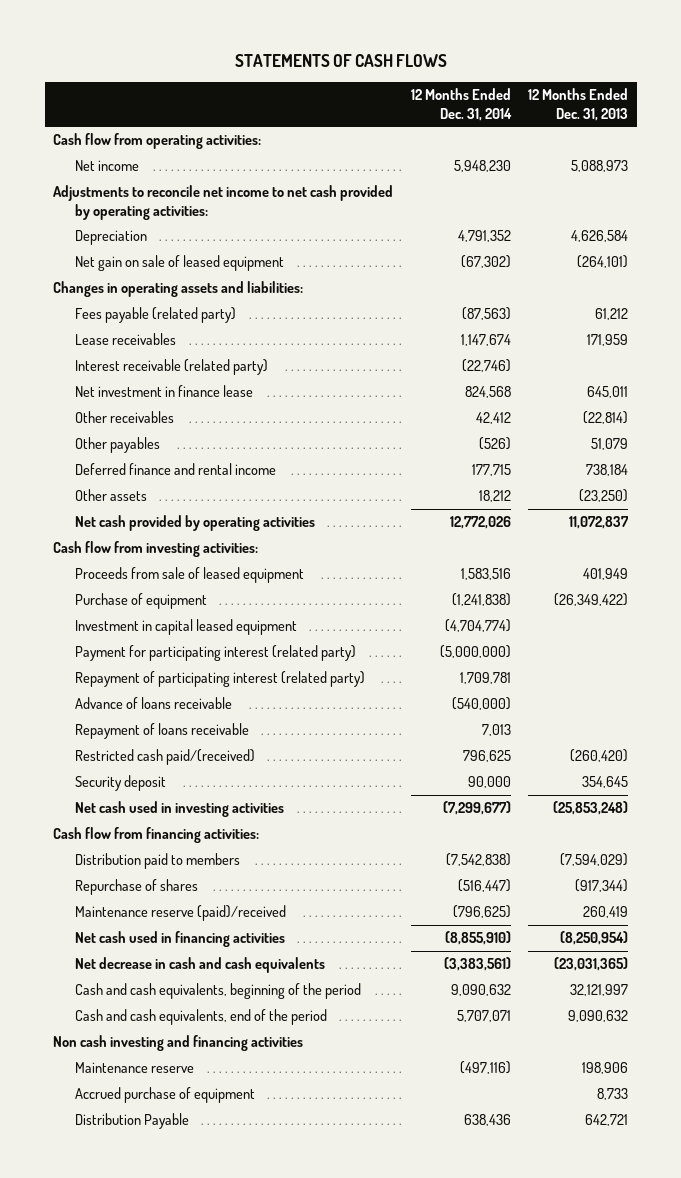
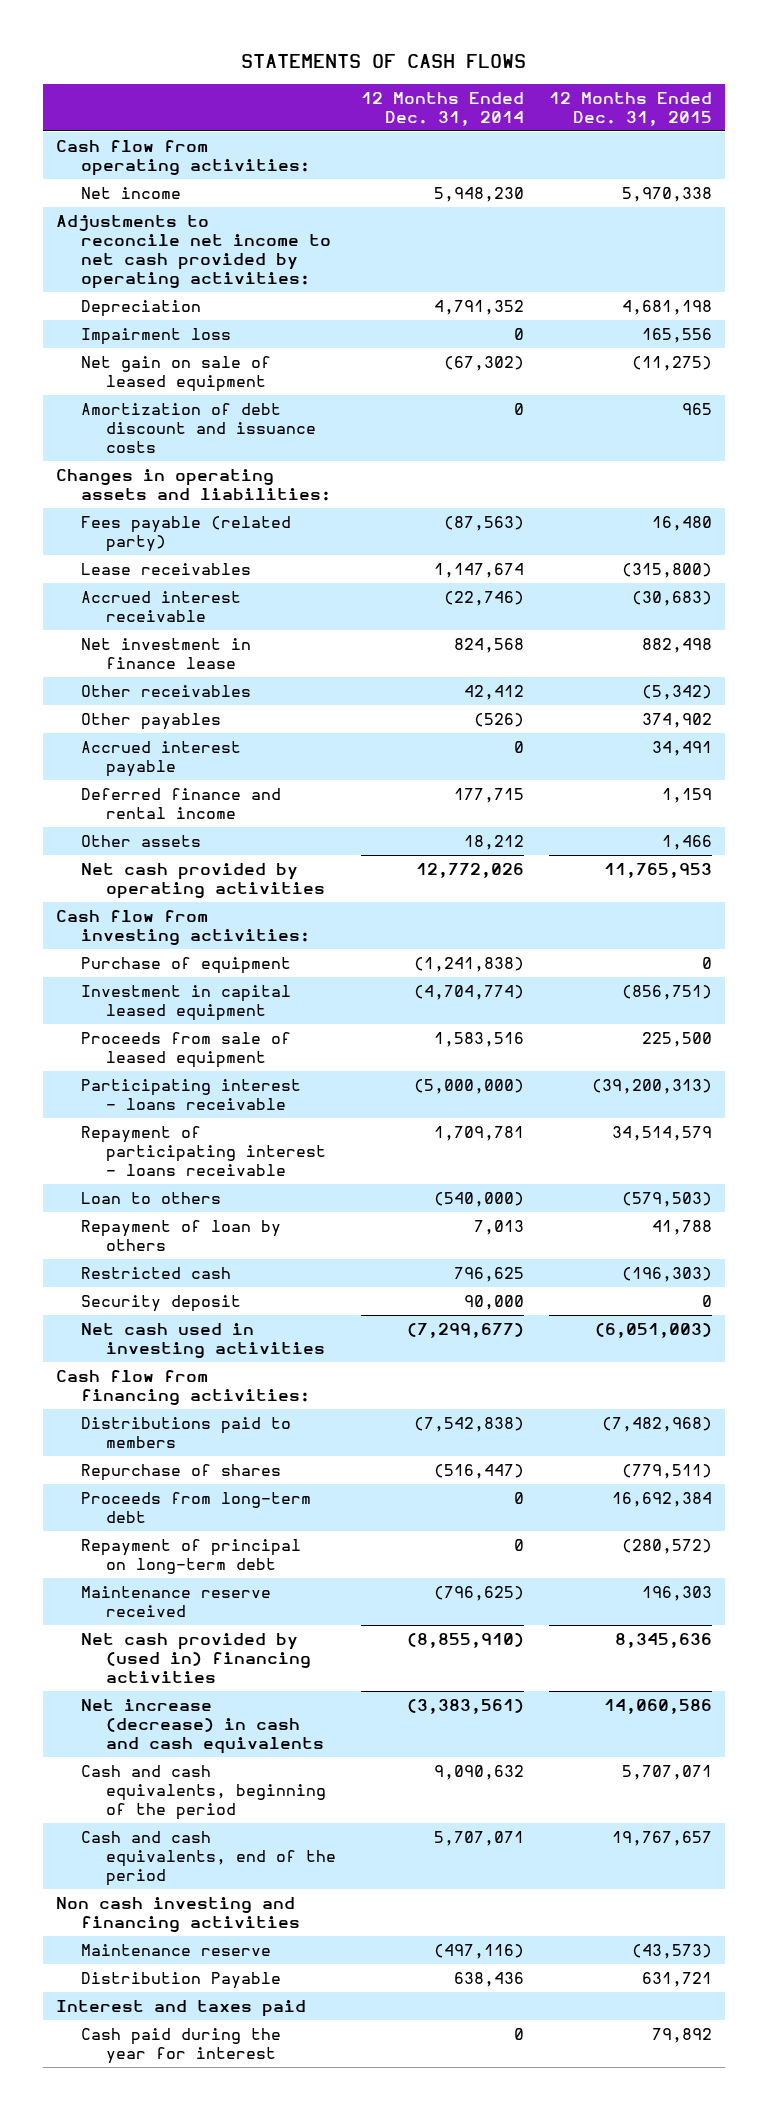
- | 12 Months Ended Dec. 31, 2014 | 12 Months Ended Dec. 31, 2013
+ | 12 Months Ended Dec. 31, 2014 | 12 Months Ended Dec. 31, 2015
+ Impairment loss | 0 | 165,556
+ Amortization of debt discount and issuance costs | 0 | 965
- Interest receivable (related party) | (22,746) |
+ Accrued interest receivable | (22,746) | (30,683)
+ Accrued interest payable | 0 | 34,491
- Payment for participating interest (related party) | (5,000,000) |
- Repayment of participating interest (related party) | 1,709,781 |
- Advance of loans receivable | (540,000) |
- Repayment of loans receivable | 7,013 |
- Restricted cash paid/(received) | 796,625 | (260,420)
moved down: Proceeds from sale of leased equipment | 1,583,516 | 225,500
+ Participating interest - loans receivable | (5,000,000) | (39,200,313)
+ Repayment of participating interest - loans receivable | 1,709,781 | 34,514,579
+ Loan to others | (540,000) | (579,503)
+ Repayment of loan by others | 7,013 | 41,788
+ Restricted cash | 796,625 | (196,303)
- Distribution paid to members | (7,542,838) | (7,594,029)
+ Distributions paid to members | (7,542,838) | (7,482,968)
- Maintenance reserve (paid)/received | (796,625) | 260,419
- Net cash used in financing activities | (8,855,910) | (8,250,954)
- Net decrease in cash and cash equivalents | (3,383,561) | (23,031,365)
+ Proceeds from long-term debt | 0 | 16,692,384
+ Repayment of principal on long-term debt | 0 | (280,572)
+ Maintenance reserve received | (796,625) | 196,303
+ Net cash provided by (used in) financing activities | (8,855,910) | 8,345,636
+ Net increase (decrease) in cash and cash equivalents | (3,383,561) | 14,060,586
- Accrued purchase of equipment | | 8,733
+ Interest and taxes paid
+ Cash paid during the year for interest | 0 | 79,892

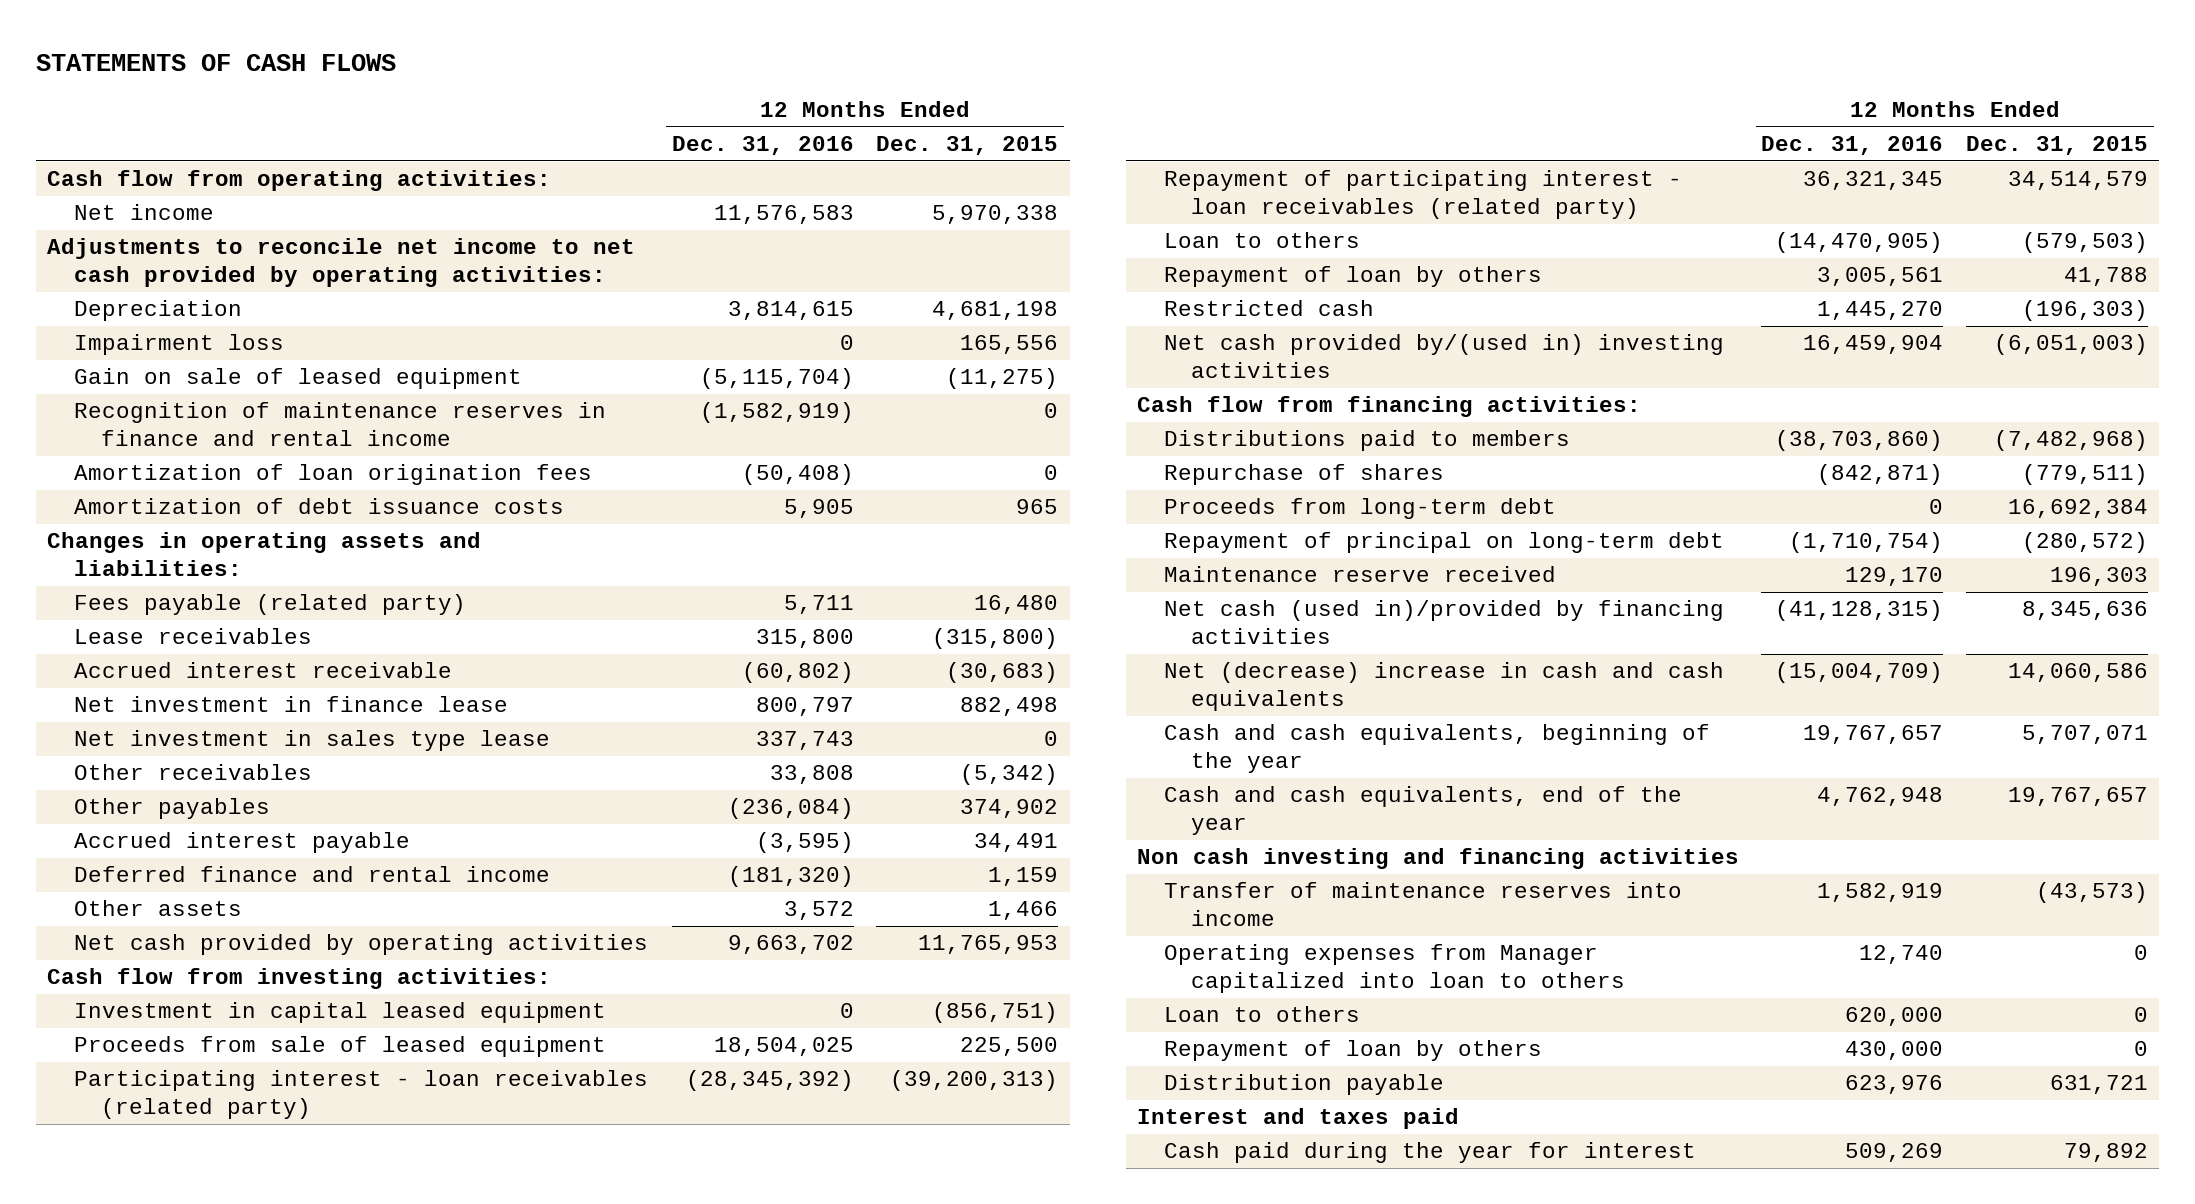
- | 12 Months Ended Dec. 31, 2014 | 12 Months Ended Dec. 31, 2015
+ | 12 Months Ended Dec. 31, 2016 | 12 Months Ended Dec. 31, 2015
- Net gain on sale of leased equipment | (67,302) | (11,275)
- Amortization of debt discount and issuance costs | 0 | 965
+ Gain on sale of leased equipment | (5,115,704) | (11,275)
+ Recognition of maintenance reserves in finance and rental income | (1,582,919) | 0
+ Amortization of loan origination fees | (50,408) | 0
+ Amortization of debt issuance costs | 5,905 | 965
+ Net investment in sales type lease | 337,743 | 0
- Purchase of equipment | (1,241,838) | 0
- Participating interest - loans receivable | (5,000,000) | (39,200,313)
- Repayment of participating interest - loans receivable | 1,709,781 | 34,514,579
+ Participating interest - loan receivables (related party) | (28,345,392) | (39,200,313)
+ Repayment of participating interest - loan receivables (related party) | 36,321,345 | 34,514,579
- Security deposit | 90,000 | 0
- Net cash used in investing activities | (7,299,677) | (6,051,003)
+ Net cash provided by/(used in) investing activities | 16,459,904 | (6,051,003)
- Net cash provided by (used in) financing activities | (8,855,910) | 8,345,636
- Net increase (decrease) in cash and cash equivalents | (3,383,561) | 14,060,586
- Cash and cash equivalents, beginning of the period | 9,090,632 | 5,707,071
- Cash and cash equivalents, end of the period | 5,707,071 | 19,767,657
+ Net cash (used in)/provided by financing activities | (41,128,315) | 8,345,636
+ Net (decrease) increase in cash and cash equivalents | (15,004,709) | 14,060,586
+ Cash and cash equivalents, beginning of the year | 19,767,657 | 5,707,071
+ Cash and cash equivalents, end of the year | 4,762,948 | 19,767,657
- Maintenance reserve | (497,116) | (43,573)
- Distribution Payable | 638,436 | 631,721
+ Transfer of maintenance reserves into income | 1,582,919 | (43,573)
+ Operating expenses from Manager capitalized into loan to others | 12,740 | 0
+ Loan to others | 620,000 | 0
+ Repayment of loan by others | 430,000 | 0
+ Distribution payable | 623,976 | 631,721

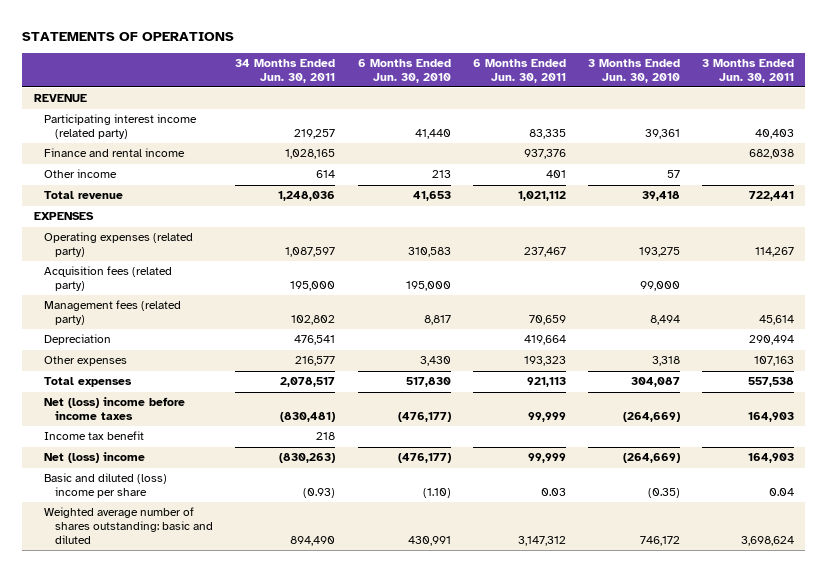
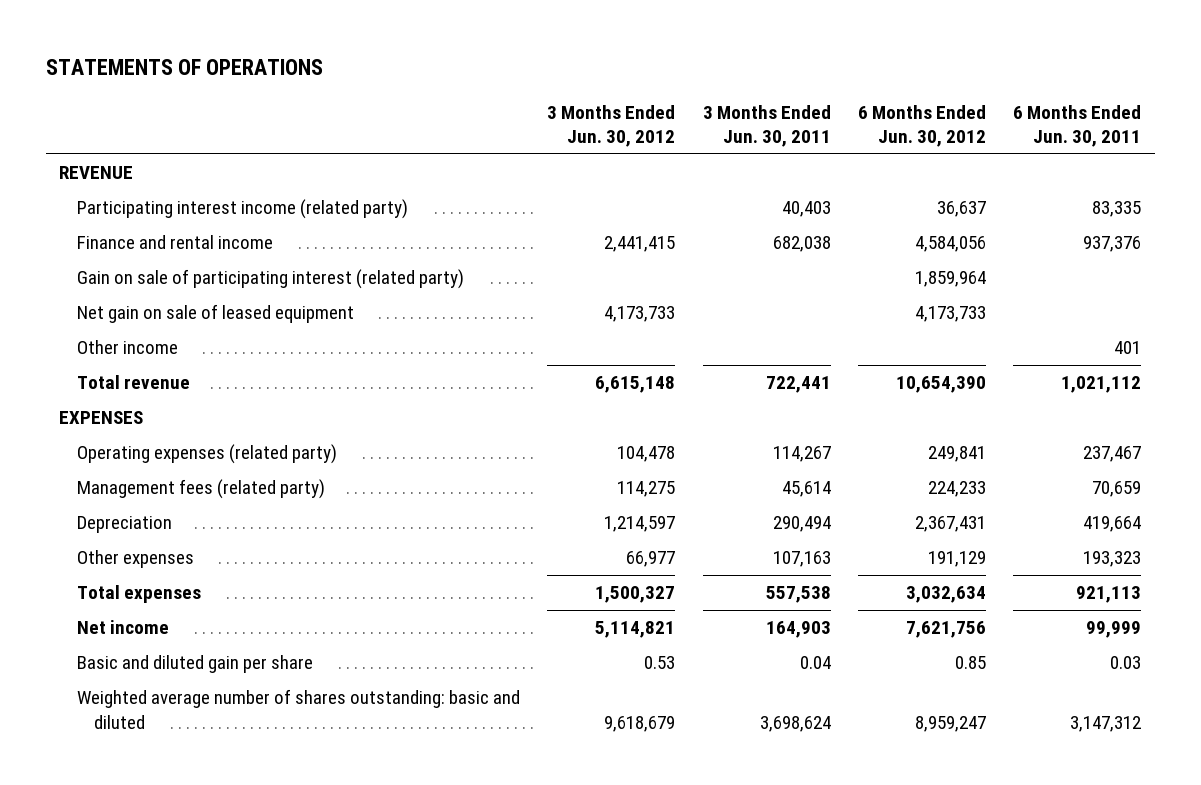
- | 34 Months Ended Jun. 30, 2011 | 6 Months Ended Jun. 30, 2010 | 6 Months Ended Jun. 30, 2011 | 3 Months Ended Jun. 30, 2010 | 3 Months Ended Jun. 30, 2011
+ | 3 Months Ended Jun. 30, 2012 | 3 Months Ended Jun. 30, 2011 | 6 Months Ended Jun. 30, 2012 | 6 Months Ended Jun. 30, 2011
+ Gain on sale of participating interest (related party) | | | 1,859,964 |
+ Net gain on sale of leased equipment | 4,173,733 | | 4,173,733 |
- Acquisition fees (related party) | 195,000 | 195,000 | | 99,000 |
- Net (loss) income before income taxes | (830,481) | (476,177) | 99,999 | (264,669) | 164,903
- Income tax benefit | 218 | | | |
- Net (loss) income | (830,263) | (476,177) | 99,999 | (264,669) | 164,903
- Basic and diluted (loss) income per share | (0.93) | (1.10) | 0.03 | (0.35) | 0.04
+ Net income | 5,114,821 | 164,903 | 7,621,756 | 99,999
+ Basic and diluted gain per share | 0.53 | 0.04 | 0.85 | 0.03

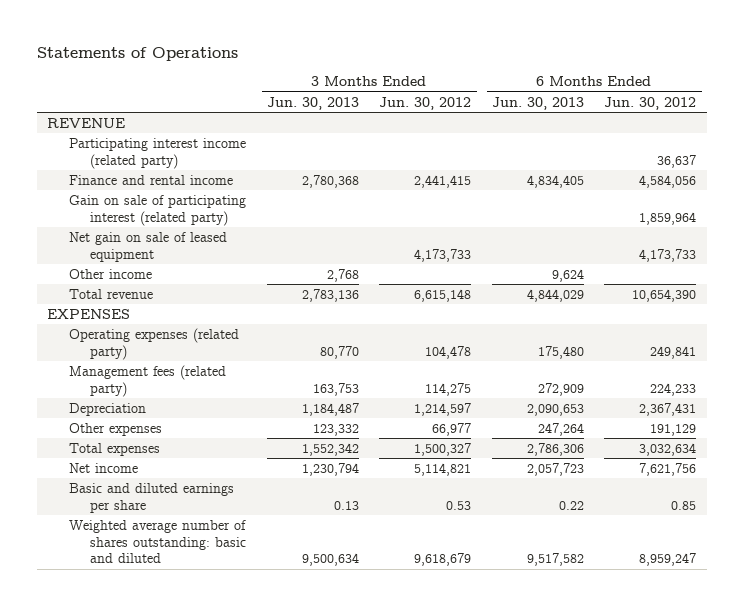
- STATEMENTS OF OPERATIONS
+ Statements of Operations
- | 3 Months Ended Jun. 30, 2012 | 3 Months Ended Jun. 30, 2011 | 6 Months Ended Jun. 30, 2012 | 6 Months Ended Jun. 30, 2011
+ | 3 Months Ended Jun. 30, 2013 | 3 Months Ended Jun. 30, 2012 | 6 Months Ended Jun. 30, 2013 | 6 Months Ended Jun. 30, 2012
- Basic and diluted gain per share | 0.53 | 0.04 | 0.85 | 0.03
+ Basic and diluted earnings per share | 0.13 | 0.53 | 0.22 | 0.85

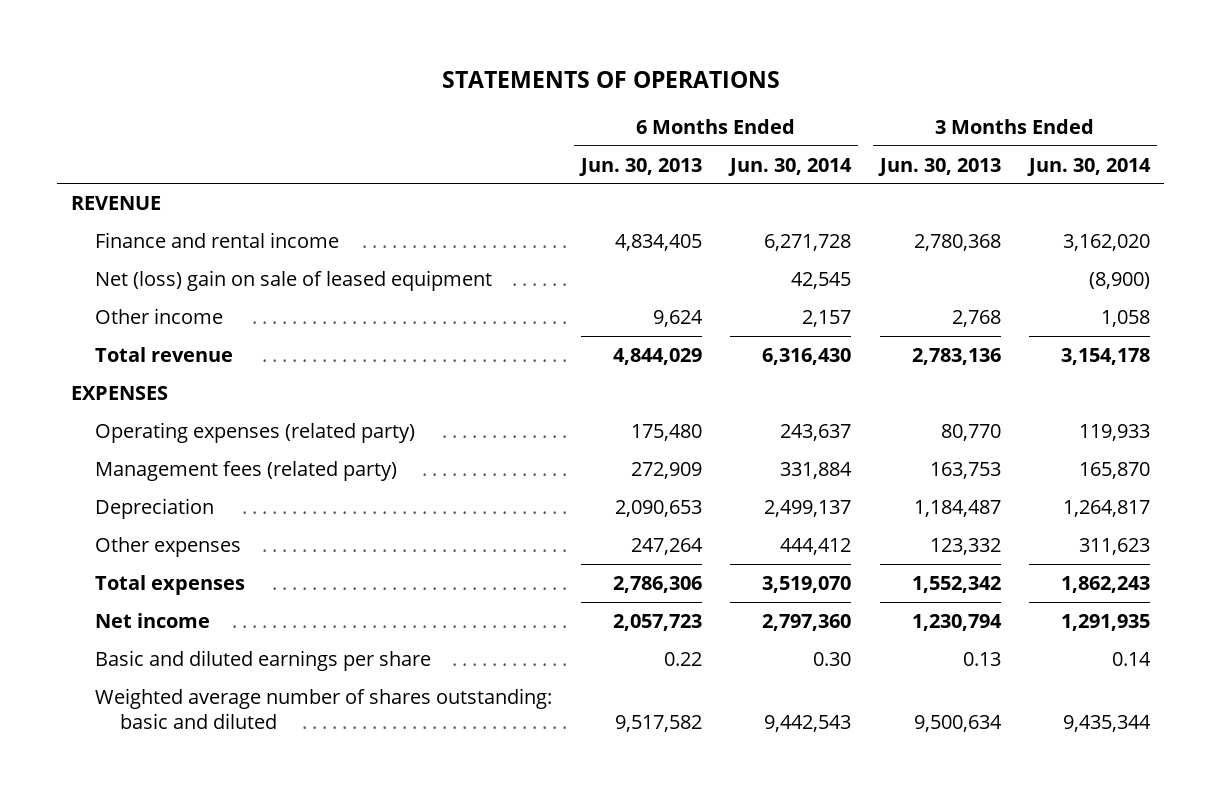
- Statements of Operations
+ STATEMENTS OF OPERATIONS
- | 3 Months Ended Jun. 30, 2013 | 3 Months Ended Jun. 30, 2012 | 6 Months Ended Jun. 30, 2013 | 6 Months Ended Jun. 30, 2012
+ | 6 Months Ended Jun. 30, 2013 | 6 Months Ended Jun. 30, 2014 | 3 Months Ended Jun. 30, 2013 | 3 Months Ended Jun. 30, 2014
- Participating interest income (related party) | | | | 36,637
- Gain on sale of participating interest (related party) | | | | 1,859,964
- Net gain on sale of leased equipment | | 4,173,733 | | 4,173,733
+ Net (loss) gain on sale of leased equipment | | 42,545 | | (8,900)

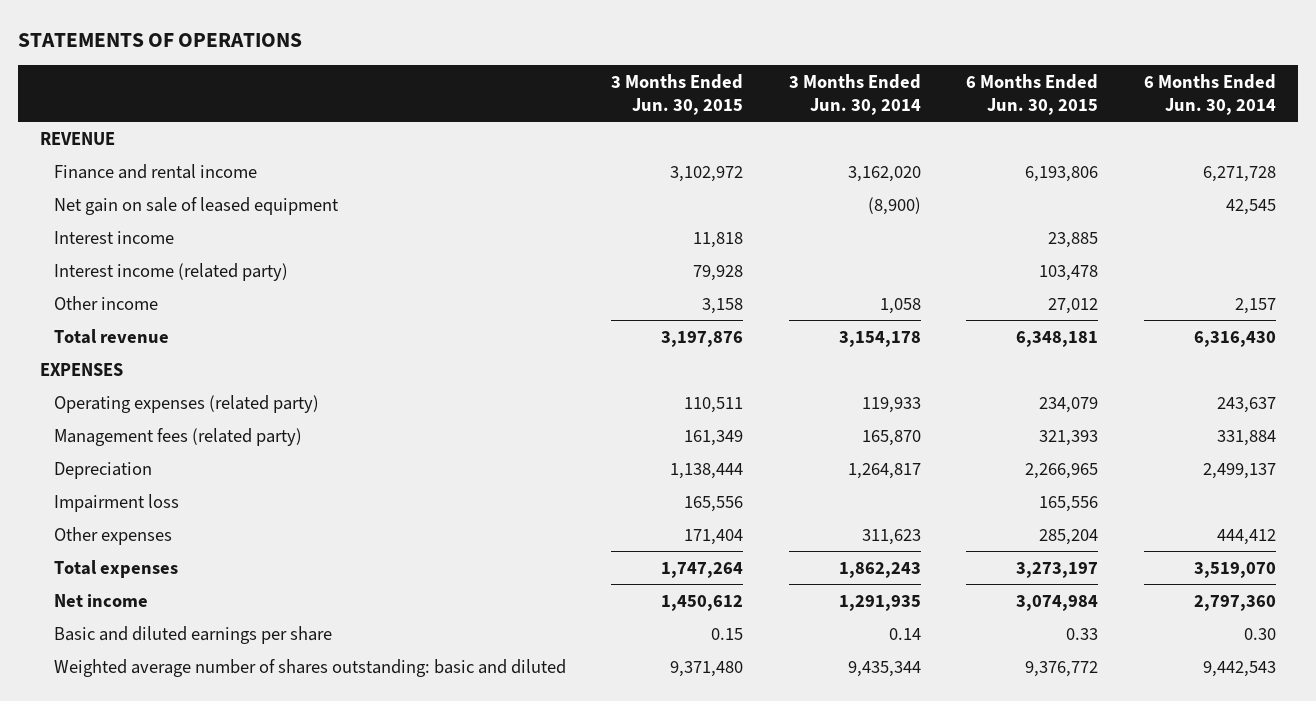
- | 6 Months Ended Jun. 30, 2013 | 6 Months Ended Jun. 30, 2014 | 3 Months Ended Jun. 30, 2013 | 3 Months Ended Jun. 30, 2014
+ | 3 Months Ended Jun. 30, 2015 | 3 Months Ended Jun. 30, 2014 | 6 Months Ended Jun. 30, 2015 | 6 Months Ended Jun. 30, 2014
- Net (loss) gain on sale of leased equipment | | 42,545 | | (8,900)
+ Net gain on sale of leased equipment | | (8,900) | | 42,545
+ Interest income | 11,818 | | 23,885 |
+ Interest income (related party) | 79,928 | | 103,478 |
+ Impairment loss | 165,556 | | 165,556 |

